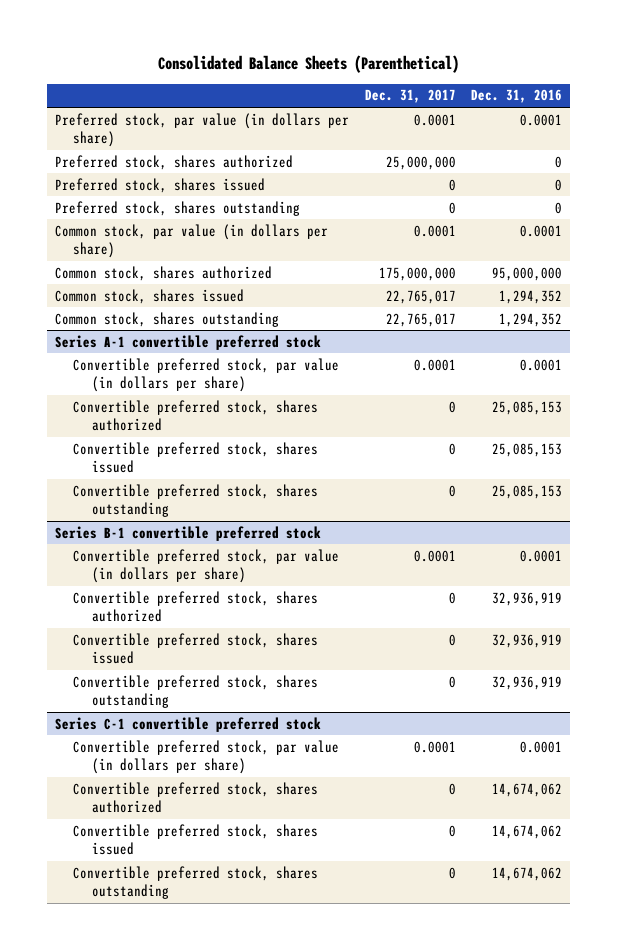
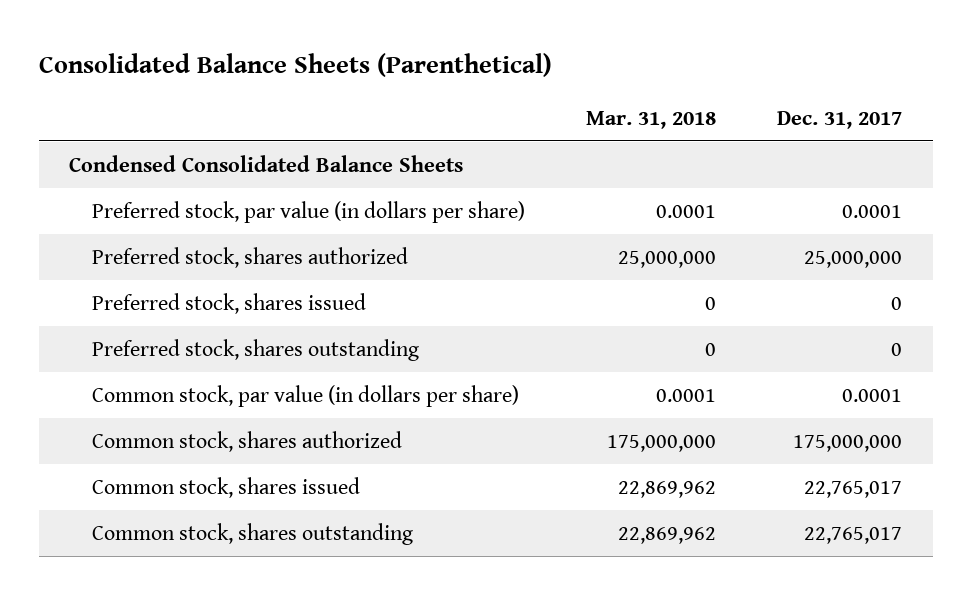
- | Dec. 31, 2017 | Dec. 31, 2016
+ | Mar. 31, 2018 | Dec. 31, 2017
+ Condensed Consolidated Balance Sheets
- Series A-1 convertible preferred stock
- Convertible preferred stock, par value (in dollars per share) | 0.0001 | 0.0001
- Convertible preferred stock, shares authorized | 0 | 25,085,153
- Convertible preferred stock, shares issued | 0 | 25,085,153
- Convertible preferred stock, shares outstanding | 0 | 25,085,153
- Series B-1 convertible preferred stock
- Convertible preferred stock, par value (in dollars per share) | 0.0001 | 0.0001
- Convertible preferred stock, shares authorized | 0 | 32,936,919
- Convertible preferred stock, shares issued | 0 | 32,936,919
- Convertible preferred stock, shares outstanding | 0 | 32,936,919
- Series C-1 convertible preferred stock
- Convertible preferred stock, par value (in dollars per share) | 0.0001 | 0.0001
- Convertible preferred stock, shares authorized | 0 | 14,674,062
- Convertible preferred stock, shares issued | 0 | 14,674,062
- Convertible preferred stock, shares outstanding | 0 | 14,674,062

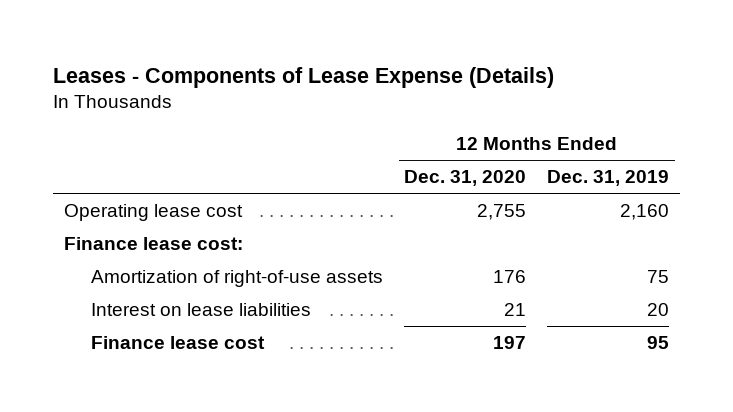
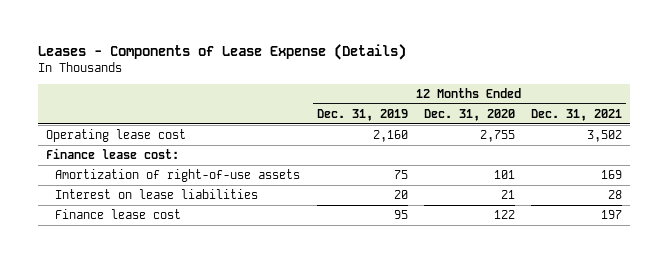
- | 12 Months Ended Dec. 31, 2020 | 12 Months Ended Dec. 31, 2019
+ | 12 Months Ended Dec. 31, 2019 | 12 Months Ended Dec. 31, 2020 | 12 Months Ended Dec. 31, 2021
- Amortization of right-of-use assets | 176 | 75
+ Amortization of right-of-use assets | 75 | 101 | 169
- Finance lease cost | 197 | 95
+ Finance lease cost | 95 | 122 | 197

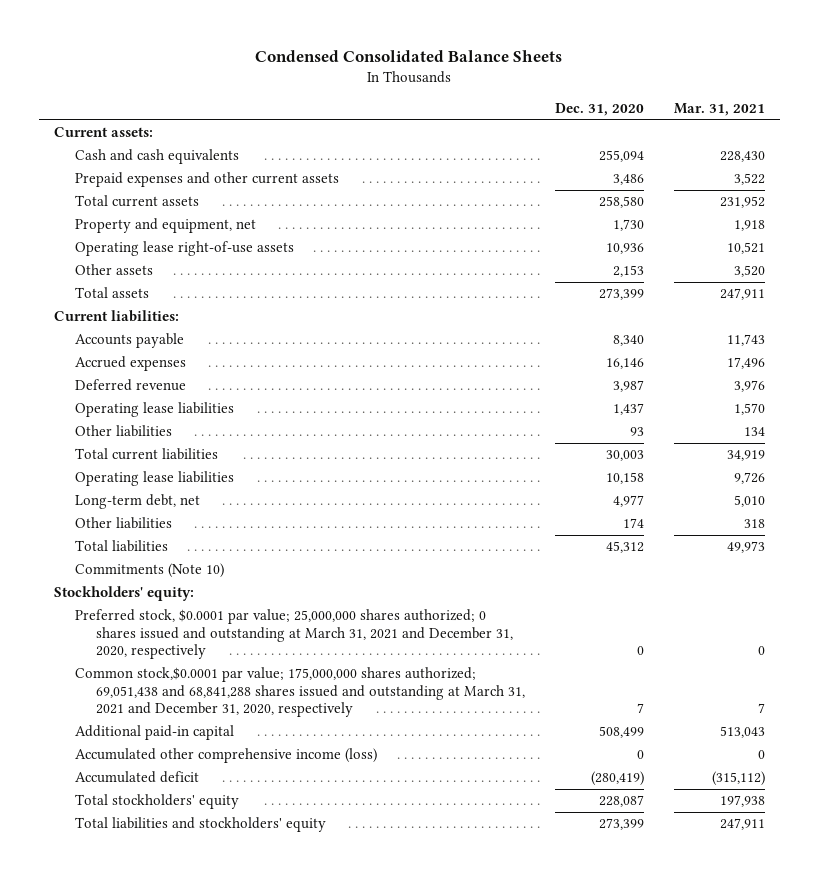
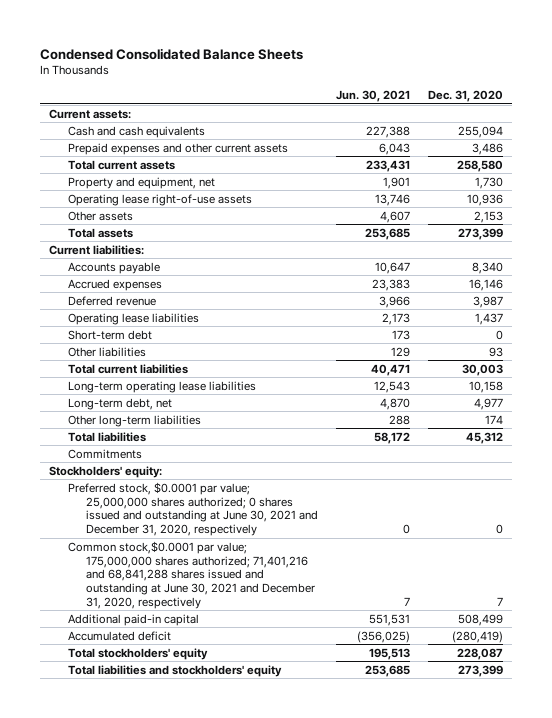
- | Dec. 31, 2020 | Mar. 31, 2021
+ | Jun. 30, 2021 | Dec. 31, 2020
+ Short-term debt | 173 | 0
- Operating lease liabilities | 10,158 | 9,726
+ Long-term operating lease liabilities | 12,543 | 10,158
- Other liabilities | 174 | 318
+ Other long-term liabilities | 288 | 174
- Commitments (Note 10)
+ Commitments
- Preferred stock, $0.0001 par value; 25,000,000 shares authorized; 0 shares issued and outstanding at March 31, 2021 and December 31, 2020, respectively | 0 | 0
- Common stock,$0.0001 par value; 175,000,000 shares authorized; 69,051,438 and 68,841,288 shares issued and outstanding at March 31, 2021 and December 31, 2020, respectively | 7 | 7
+ Preferred stock, $0.0001 par value; 25,000,000 shares authorized; 0 shares issued and outstanding at June 30, 2021 and December 31, 2020, respectively | 0 | 0
+ Common stock,$0.0001 par value; 175,000,000 shares authorized; 71,401,216 and 68,841,288 shares issued and outstanding at June 30, 2021 and December 31, 2020, respectively | 7 | 7
- Accumulated other comprehensive income (loss) | 0 | 0

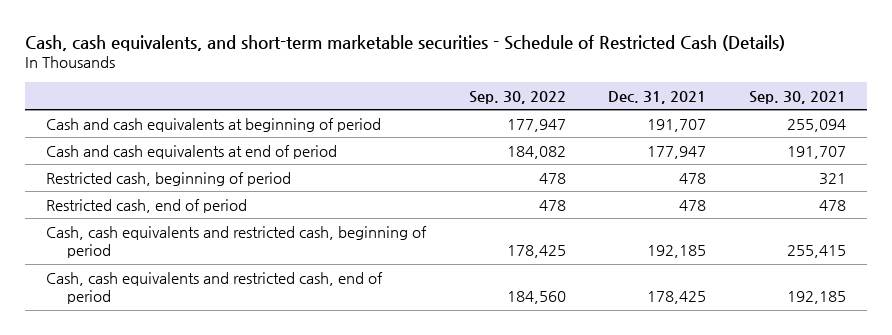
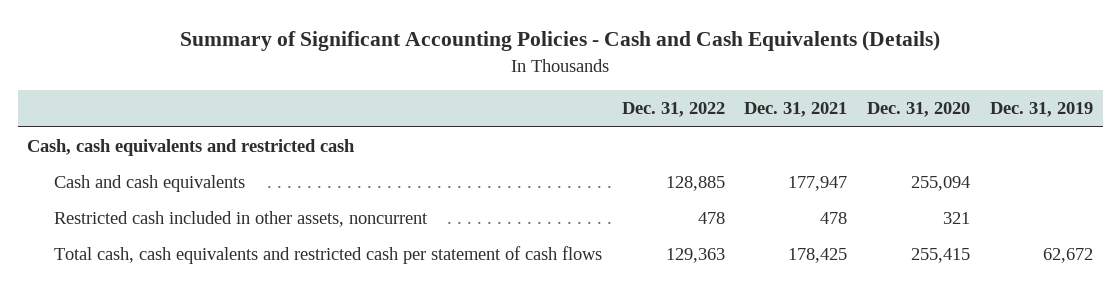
- Cash, cash equivalents, and short-term marketable securities - Schedule of Restricted Cash (Details)
+ Summary of Significant Accounting Policies - Cash and Cash Equivalents (Details)
- | Sep. 30, 2022 | Dec. 31, 2021 | Sep. 30, 2021
+ | Dec. 31, 2022 | Dec. 31, 2021 | Dec. 31, 2020 | Dec. 31, 2019
- Cash and cash equivalents at beginning of period | 177,947 | 191,707 | 255,094
- Cash and cash equivalents at end of period | 184,082 | 177,947 | 191,707
- Restricted cash, beginning of period | 478 | 478 | 321
- Restricted cash, end of period | 478 | 478 | 478
- Cash, cash equivalents and restricted cash, beginning of period | 178,425 | 192,185 | 255,415
- Cash, cash equivalents and restricted cash, end of period | 184,560 | 178,425 | 192,185
+ Cash, cash equivalents and restricted cash
+ Cash and cash equivalents | 128,885 | 177,947 | 255,094 |
+ Restricted cash included in other assets, noncurrent | 478 | 478 | 321 |
+ Total cash, cash equivalents and restricted cash per statement of cash flows | 129,363 | 178,425 | 255,415 | 62,672

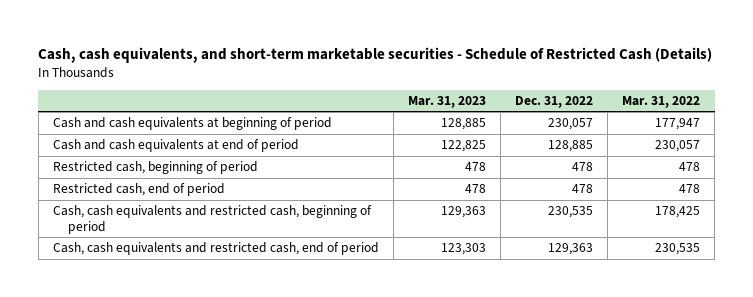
- Summary of Significant Accounting Policies - Cash and Cash Equivalents (Details)
+ Cash, cash equivalents, and short-term marketable securities - Schedule of Restricted Cash (Details)
- | Dec. 31, 2022 | Dec. 31, 2021 | Dec. 31, 2020 | Dec. 31, 2019
+ | Mar. 31, 2023 | Dec. 31, 2022 | Mar. 31, 2022
- Cash, cash equivalents and restricted cash
- Cash and cash equivalents | 128,885 | 177,947 | 255,094 |
- Restricted cash included in other assets, noncurrent | 478 | 478 | 321 |
- Total cash, cash equivalents and restricted cash per statement of cash flows | 129,363 | 178,425 | 255,415 | 62,672
+ Cash and cash equivalents at beginning of period | 128,885 | 230,057 | 177,947
+ Cash and cash equivalents at end of period | 122,825 | 128,885 | 230,057
+ Restricted cash, beginning of period | 478 | 478 | 478
+ Restricted cash, end of period | 478 | 478 | 478
+ Cash, cash equivalents and restricted cash, beginning of period | 129,363 | 230,535 | 178,425
+ Cash, cash equivalents and restricted cash, end of period | 123,303 | 129,363 | 230,535

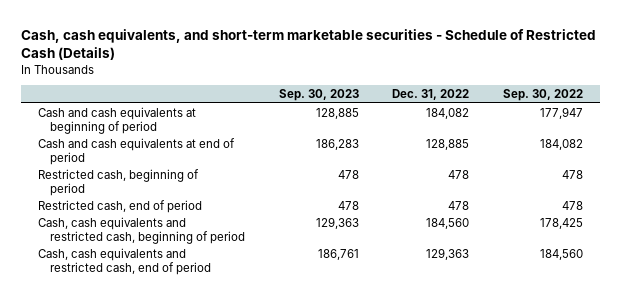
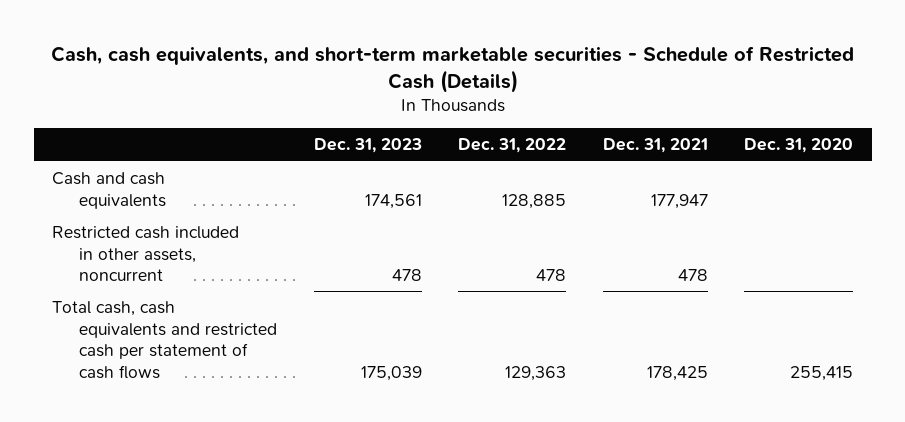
- | Sep. 30, 2023 | Dec. 31, 2022 | Sep. 30, 2022
+ | Dec. 31, 2023 | Dec. 31, 2022 | Dec. 31, 2021 | Dec. 31, 2020
- Cash and cash equivalents at beginning of period | 128,885 | 184,082 | 177,947
- Cash and cash equivalents at end of period | 186,283 | 128,885 | 184,082
- Restricted cash, beginning of period | 478 | 478 | 478
- Restricted cash, end of period | 478 | 478 | 478
- Cash, cash equivalents and restricted cash, beginning of period | 129,363 | 184,560 | 178,425
- Cash, cash equivalents and restricted cash, end of period | 186,761 | 129,363 | 184,560
+ Cash and cash equivalents | 174,561 | 128,885 | 177,947 |
+ Restricted cash included in other assets, noncurrent | 478 | 478 | 478 |
+ Total cash, cash equivalents and restricted cash per statement of cash flows | 175,039 | 129,363 | 178,425 | 255,415

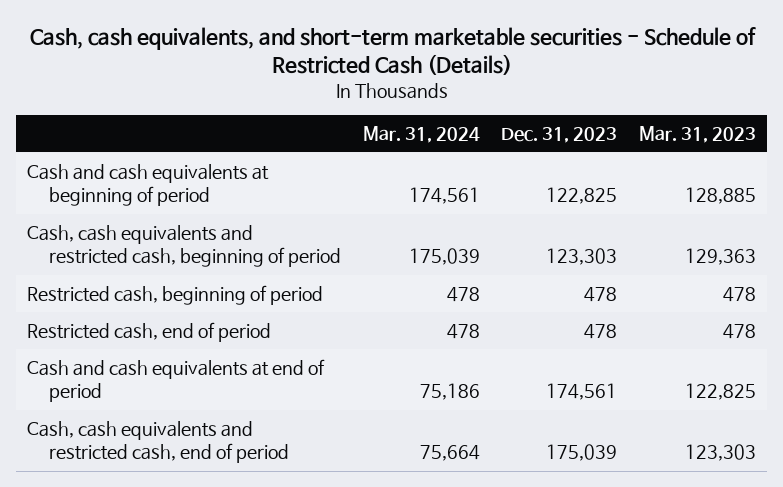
- | Dec. 31, 2023 | Dec. 31, 2022 | Dec. 31, 2021 | Dec. 31, 2020
+ | Mar. 31, 2024 | Dec. 31, 2023 | Mar. 31, 2023
- Cash and cash equivalents | 174,561 | 128,885 | 177,947 |
- Restricted cash included in other assets, noncurrent | 478 | 478 | 478 |
- Total cash, cash equivalents and restricted cash per statement of cash flows | 175,039 | 129,363 | 178,425 | 255,415
+ Cash and cash equivalents at beginning of period | 174,561 | 122,825 | 128,885
+ Cash, cash equivalents and restricted cash, beginning of period | 175,039 | 123,303 | 129,363
+ Restricted cash, beginning of period | 478 | 478 | 478
+ Restricted cash, end of period | 478 | 478 | 478
+ Cash and cash equivalents at end of period | 75,186 | 174,561 | 122,825
+ Cash, cash equivalents and restricted cash, end of period | 75,664 | 175,039 | 123,303

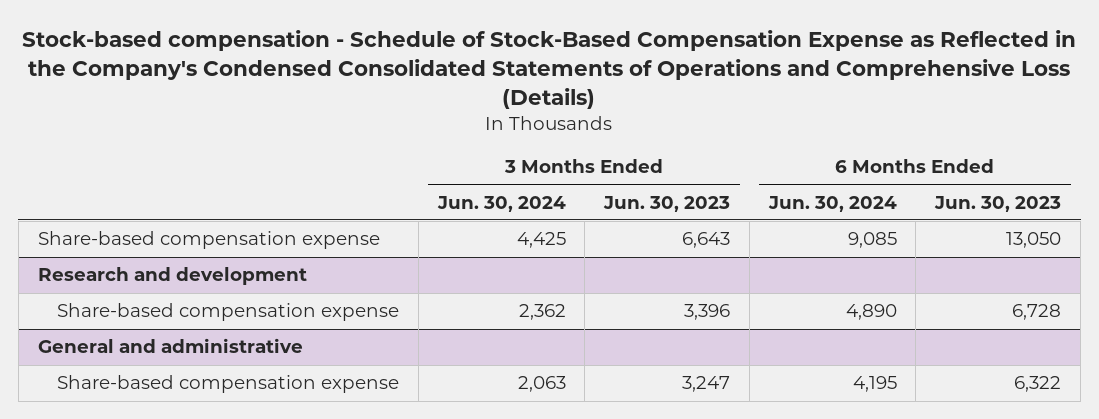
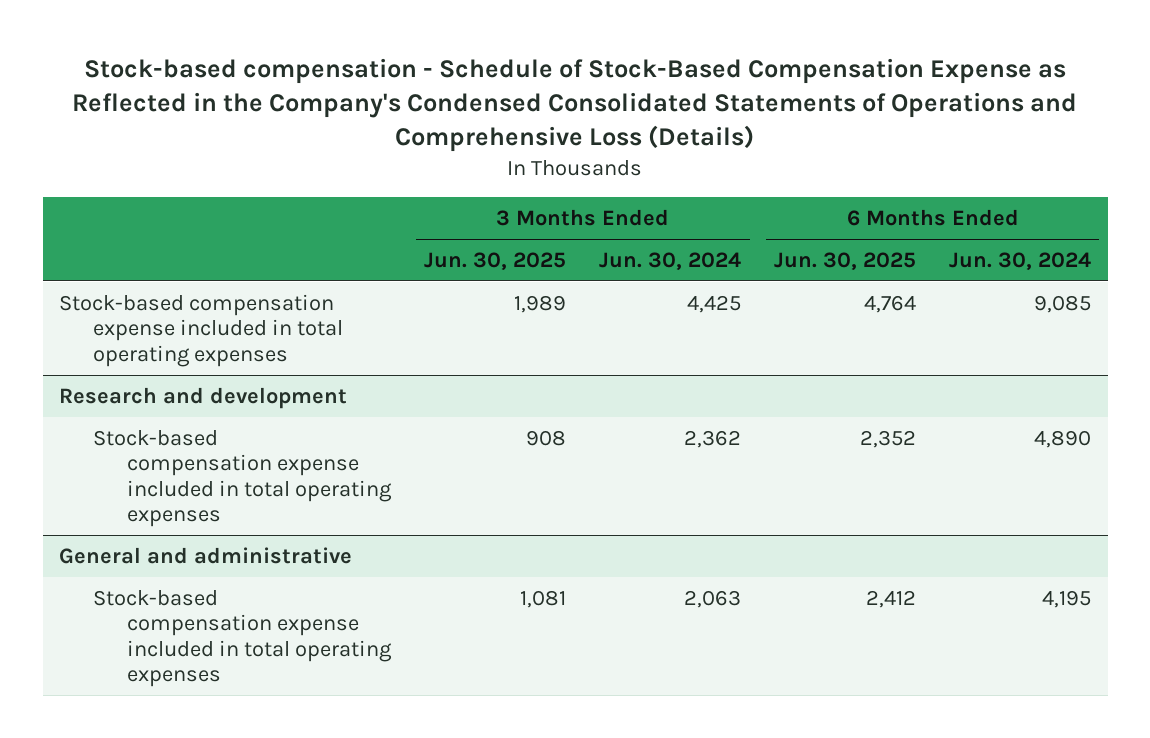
- | 3 Months Ended Jun. 30, 2024 | 3 Months Ended Jun. 30, 2023 | 6 Months Ended Jun. 30, 2024 | 6 Months Ended Jun. 30, 2023
+ | 3 Months Ended Jun. 30, 2025 | 3 Months Ended Jun. 30, 2024 | 6 Months Ended Jun. 30, 2025 | 6 Months Ended Jun. 30, 2024
- Share-based compensation expense | 4,425 | 6,643 | 9,085 | 13,050
+ Stock-based compensation expense included in total operating expenses | 1,989 | 4,425 | 4,764 | 9,085
@ Research and development
- Share-based compensation expense | 2,362 | 3,396 | 4,890 | 6,728
+ Stock-based compensation expense included in total operating expenses | 908 | 2,362 | 2,352 | 4,890
@ General and administrative
- Share-based compensation expense | 2,063 | 3,247 | 4,195 | 6,322
+ Stock-based compensation expense included in total operating expenses | 1,081 | 2,063 | 2,412 | 4,195

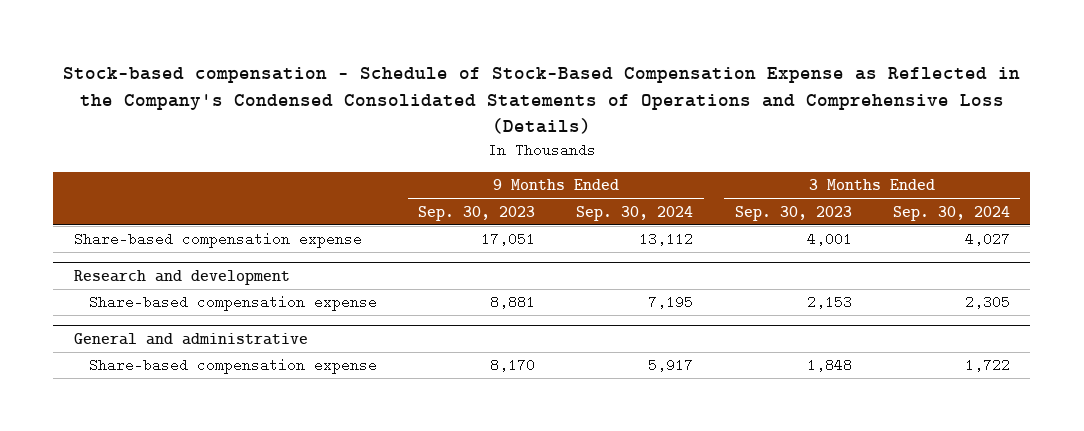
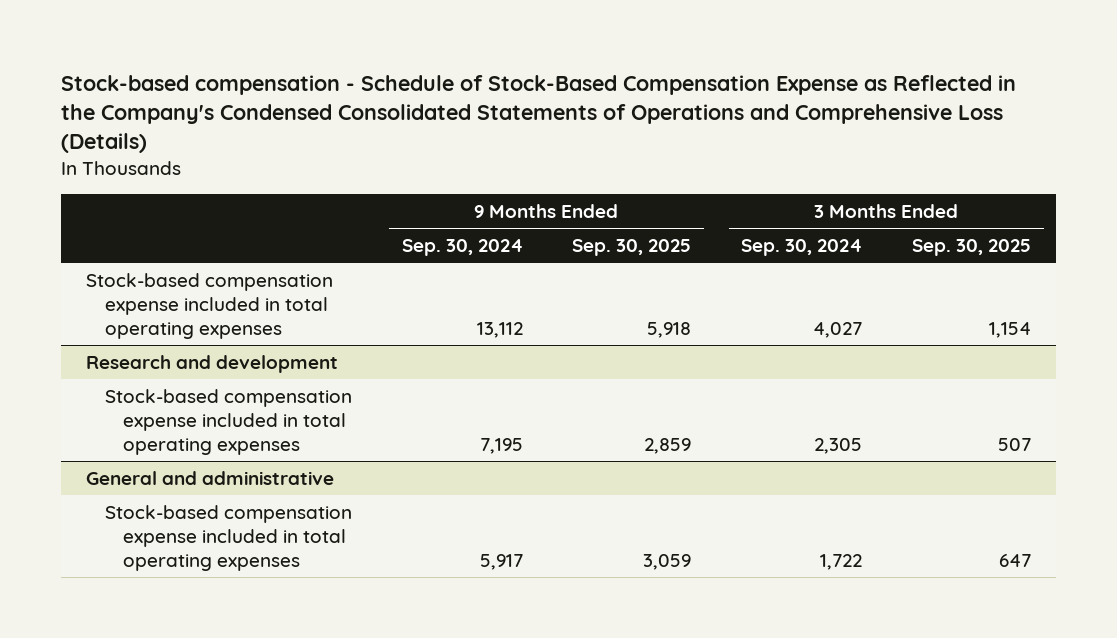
- | 9 Months Ended Sep. 30, 2023 | 9 Months Ended Sep. 30, 2024 | 3 Months Ended Sep. 30, 2023 | 3 Months Ended Sep. 30, 2024
+ | 9 Months Ended Sep. 30, 2024 | 9 Months Ended Sep. 30, 2025 | 3 Months Ended Sep. 30, 2024 | 3 Months Ended Sep. 30, 2025
- Share-based compensation expense | 17,051 | 13,112 | 4,001 | 4,027
+ Stock-based compensation expense included in total operating expenses | 13,112 | 5,918 | 4,027 | 1,154
@ Research and development
- Share-based compensation expense | 8,881 | 7,195 | 2,153 | 2,305
+ Stock-based compensation expense included in total operating expenses | 7,195 | 2,859 | 2,305 | 507
@ General and administrative
- Share-based compensation expense | 8,170 | 5,917 | 1,848 | 1,722
+ Stock-based compensation expense included in total operating expenses | 5,917 | 3,059 | 1,722 | 647

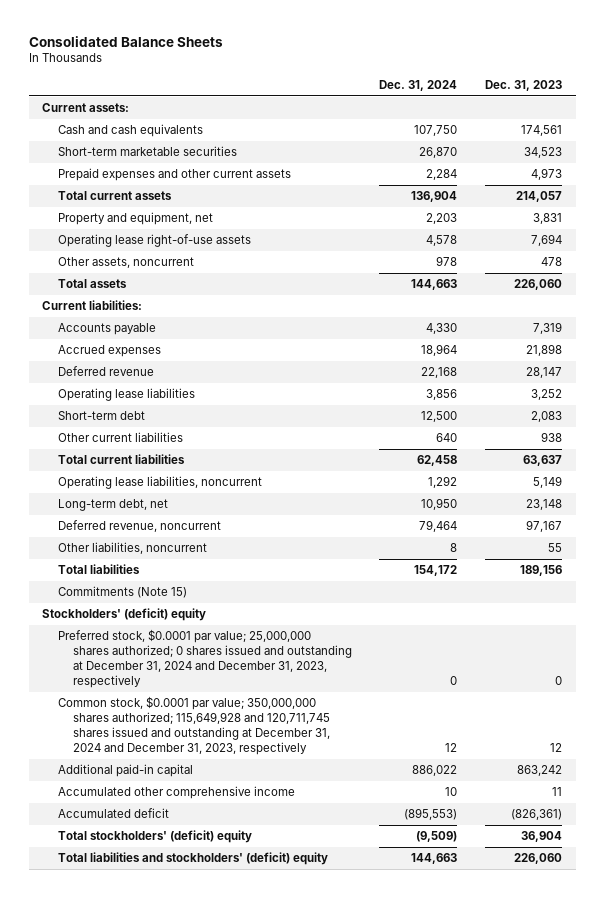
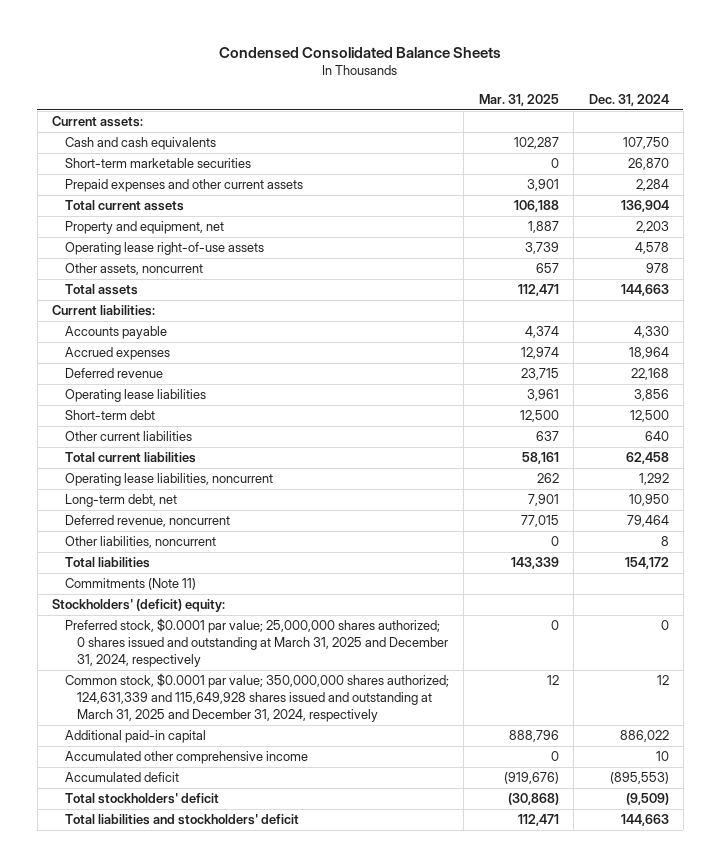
- Consolidated Balance Sheets
+ Condensed Consolidated Balance Sheets
- | Dec. 31, 2024 | Dec. 31, 2023
+ | Mar. 31, 2025 | Dec. 31, 2024
- Commitments (Note 15)
- Stockholders' (deficit) equity
- Preferred stock, $0.0001 par value; 25,000,000 shares authorized; 0 shares issued and outstanding at December 31, 2024 and December 31, 2023, respectively | 0 | 0
- Common stock, $0.0001 par value; 350,000,000 shares authorized; 115,649,928 and 120,711,745 shares issued and outstanding at December 31, 2024 and December 31, 2023, respectively | 12 | 12
+ Commitments (Note 11)
+ Stockholders' (deficit) equity:
+ Preferred stock, $0.0001 par value; 25,000,000 shares authorized; 0 shares issued and outstanding at March 31, 2025 and December 31, 2024, respectively | 0 | 0
+ Common stock, $0.0001 par value; 350,000,000 shares authorized; 124,631,339 and 115,649,928 shares issued and outstanding at March 31, 2025 and December 31, 2024, respectively | 12 | 12
- Total stockholders' (deficit) equity | (9,509) | 36,904
- Total liabilities and stockholders' (deficit) equity | 144,663 | 226,060
+ Total stockholders' deficit | (30,868) | (9,509)
+ Total liabilities and stockholders' deficit | 112,471 | 144,663

